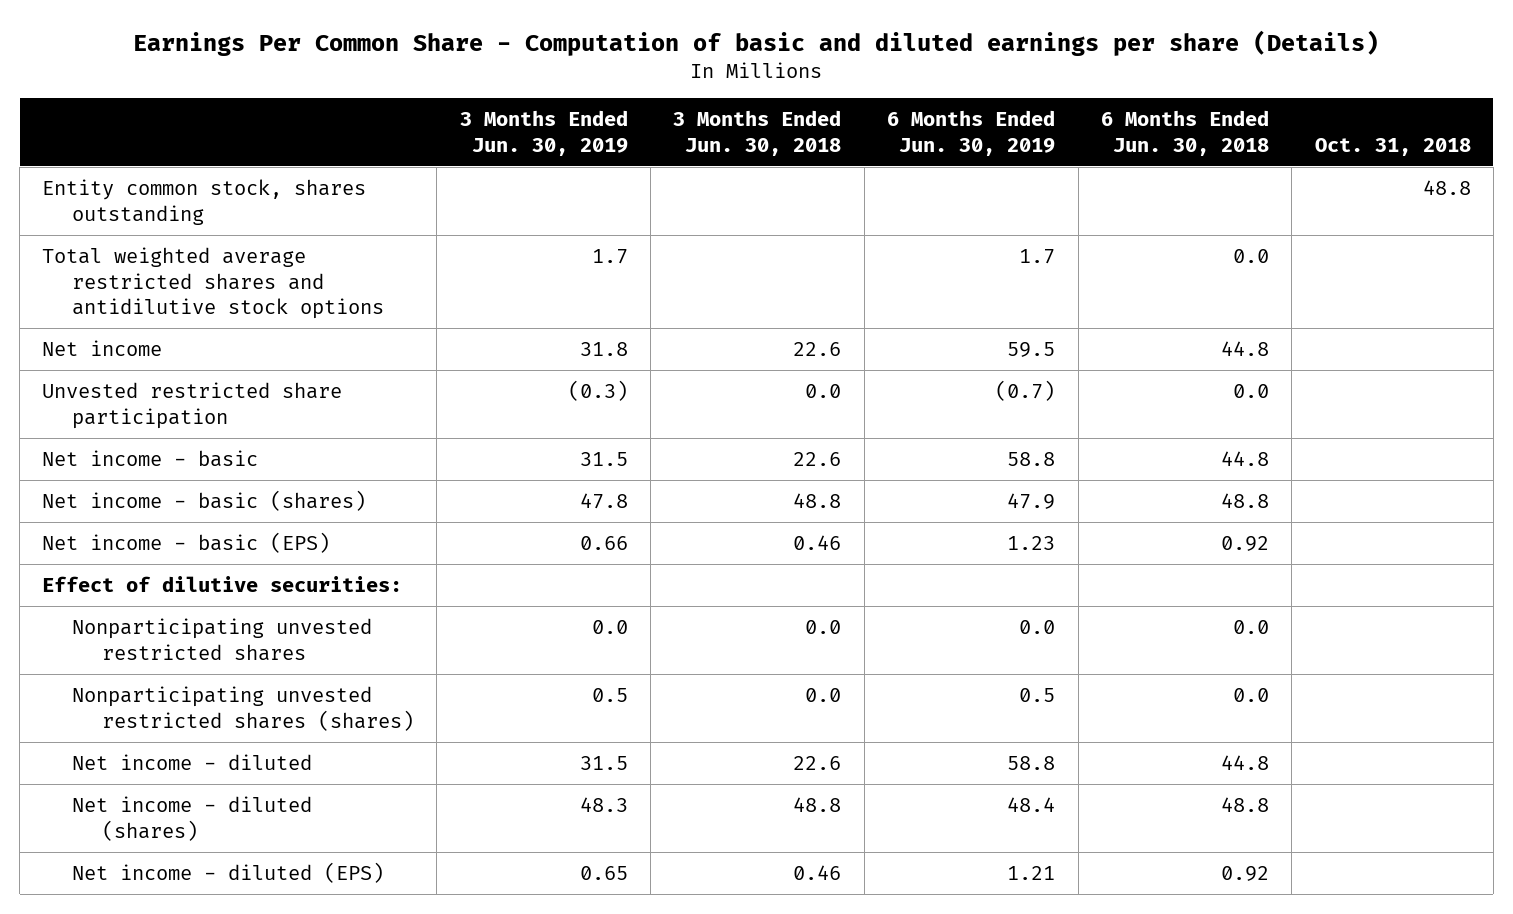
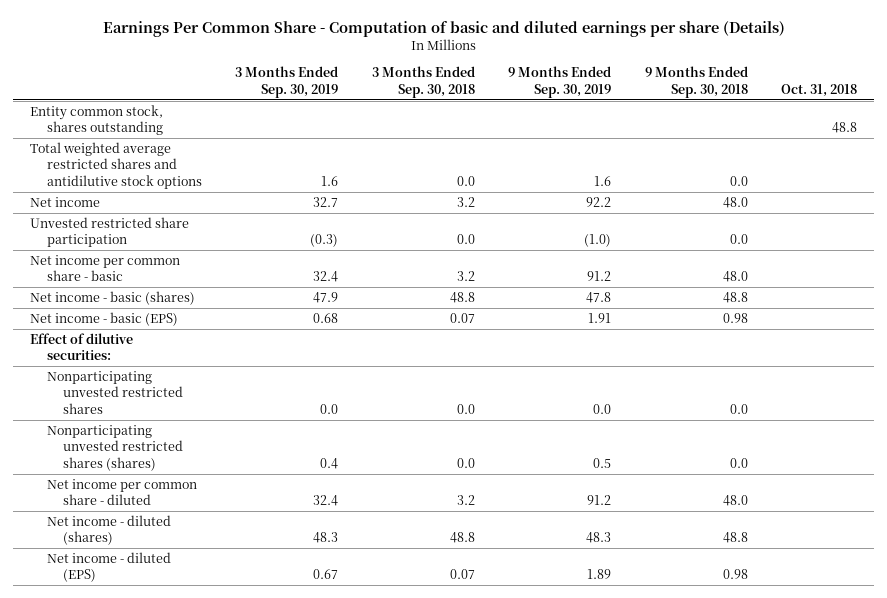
- | 3 Months Ended Jun. 30, 2019 | 3 Months Ended Jun. 30, 2018 | 6 Months Ended Jun. 30, 2019 | 6 Months Ended Jun. 30, 2018 | Oct. 31, 2018
+ | 3 Months Ended Sep. 30, 2019 | 3 Months Ended Sep. 30, 2018 | 9 Months Ended Sep. 30, 2019 | 9 Months Ended Sep. 30, 2018 | Oct. 31, 2018
- Net income - basic | 31.5 | 22.6 | 58.8 | 44.8 |
+ Net income per common share - basic | 32.4 | 3.2 | 91.2 | 48.0 |
- Net income - diluted | 31.5 | 22.6 | 58.8 | 44.8 |
+ Net income per common share - diluted | 32.4 | 3.2 | 91.2 | 48.0 |

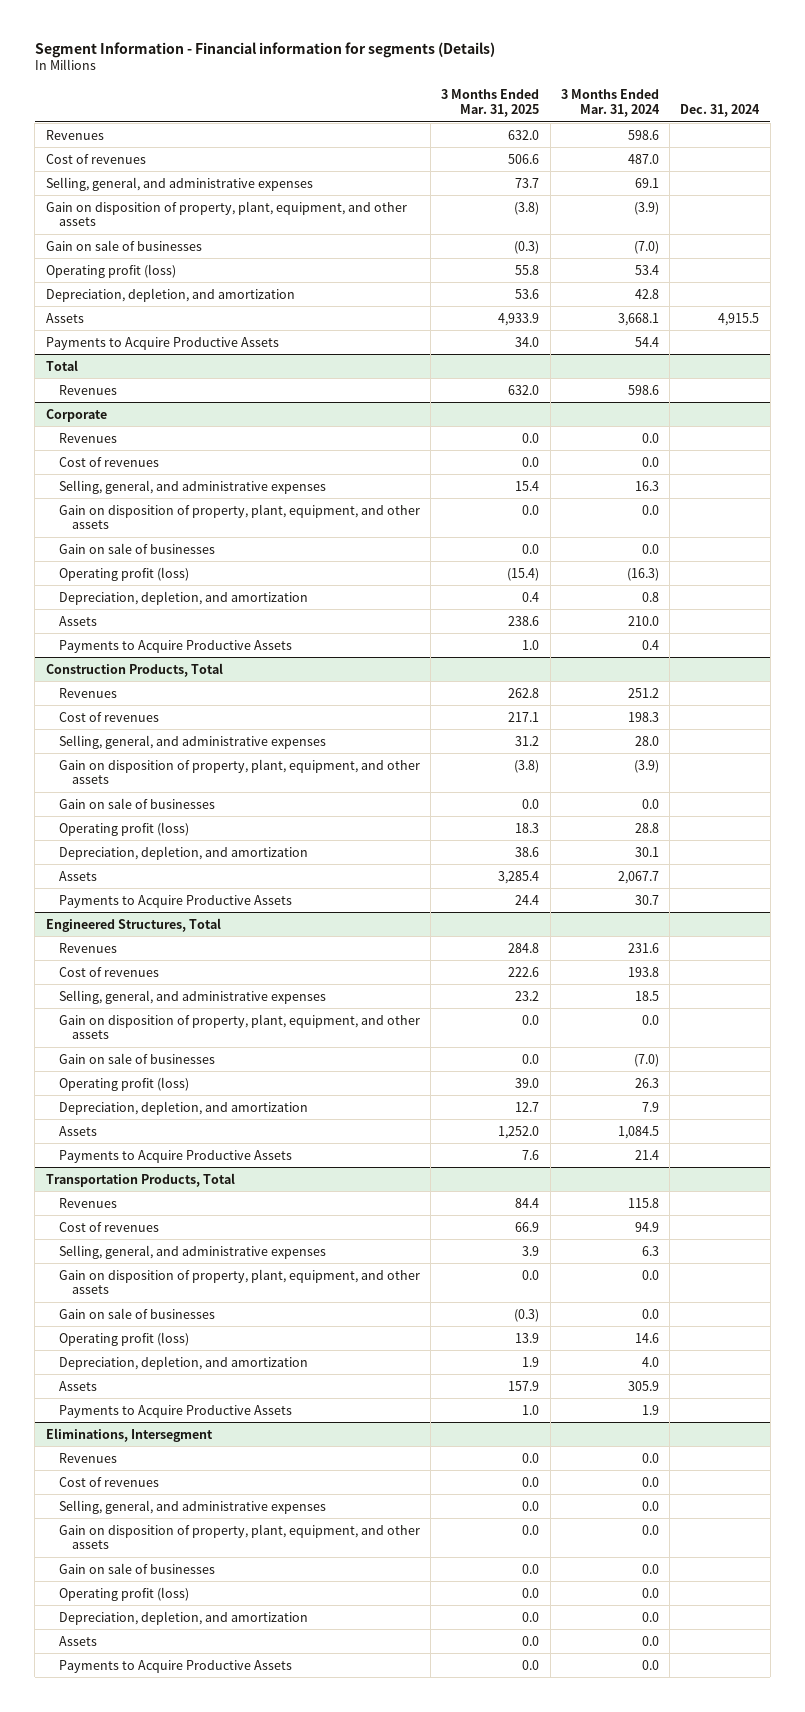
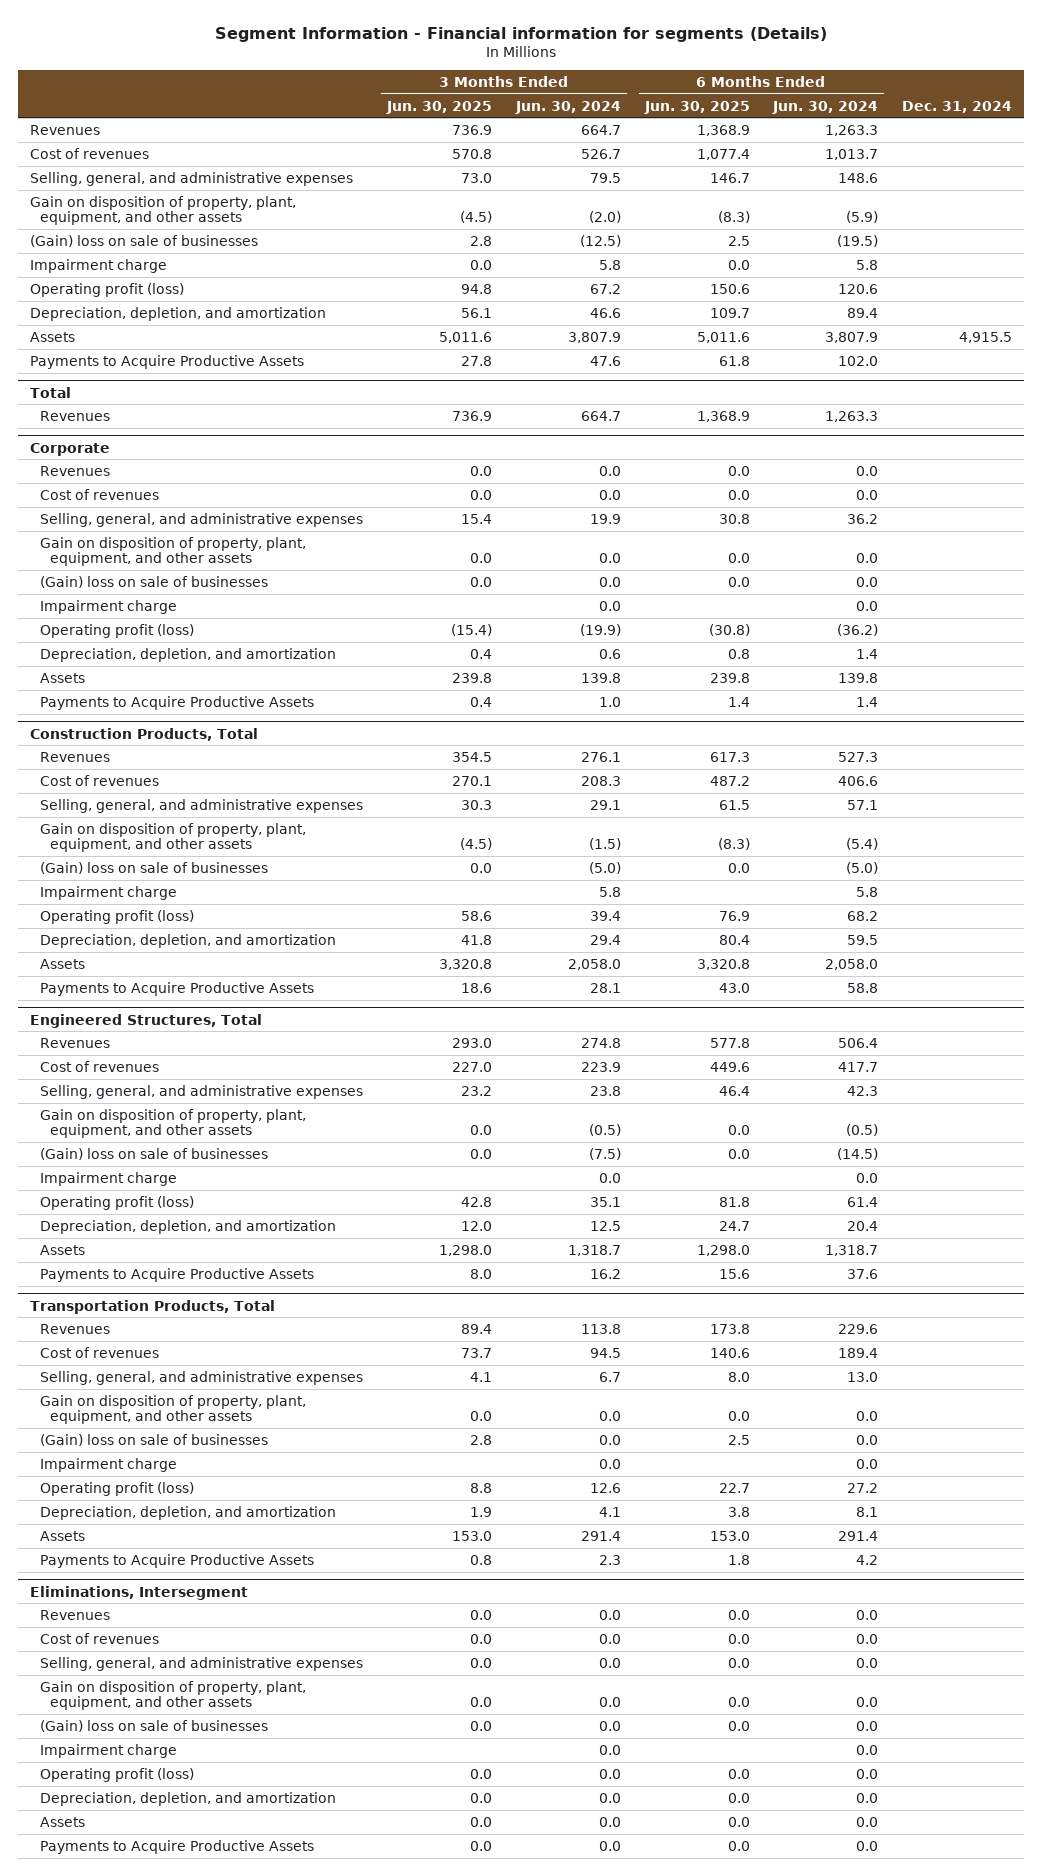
- | 3 Months Ended Mar. 31, 2025 | 3 Months Ended Mar. 31, 2024 | Dec. 31, 2024
+ | 3 Months Ended Jun. 30, 2025 | 3 Months Ended Jun. 30, 2024 | 6 Months Ended Jun. 30, 2025 | 6 Months Ended Jun. 30, 2024 | Dec. 31, 2024
- Gain on sale of businesses | (0.3) | (7.0) |
+ (Gain) loss on sale of businesses | 2.8 | (12.5) | 2.5 | (19.5) |
+ Impairment charge | 0.0 | 5.8 | 0.0 | 5.8 |
@ Corporate
- Gain on sale of businesses | 0.0 | 0.0 |
+ (Gain) loss on sale of businesses | 0.0 | 0.0 | 0.0 | 0.0 |
+ Impairment charge | | 0.0 | | 0.0 |
@ Construction Products, Total
- Gain on sale of businesses | 0.0 | 0.0 |
+ (Gain) loss on sale of businesses | 0.0 | (5.0) | 0.0 | (5.0) |
+ Impairment charge | | 5.8 | | 5.8 |
@ Engineered Structures, Total
- Gain on sale of businesses | 0.0 | (7.0) |
+ (Gain) loss on sale of businesses | 0.0 | (7.5) | 0.0 | (14.5) |
+ Impairment charge | | 0.0 | | 0.0 |
@ Transportation Products, Total
- Gain on sale of businesses | (0.3) | 0.0 |
+ (Gain) loss on sale of businesses | 2.8 | 0.0 | 2.5 | 0.0 |
+ Impairment charge | | 0.0 | | 0.0 |
@ Eliminations, Intersegment
- Gain on sale of businesses | 0.0 | 0.0 |
+ (Gain) loss on sale of businesses | 0.0 | 0.0 | 0.0 | 0.0 |
+ Impairment charge | | 0.0 | | 0.0 |

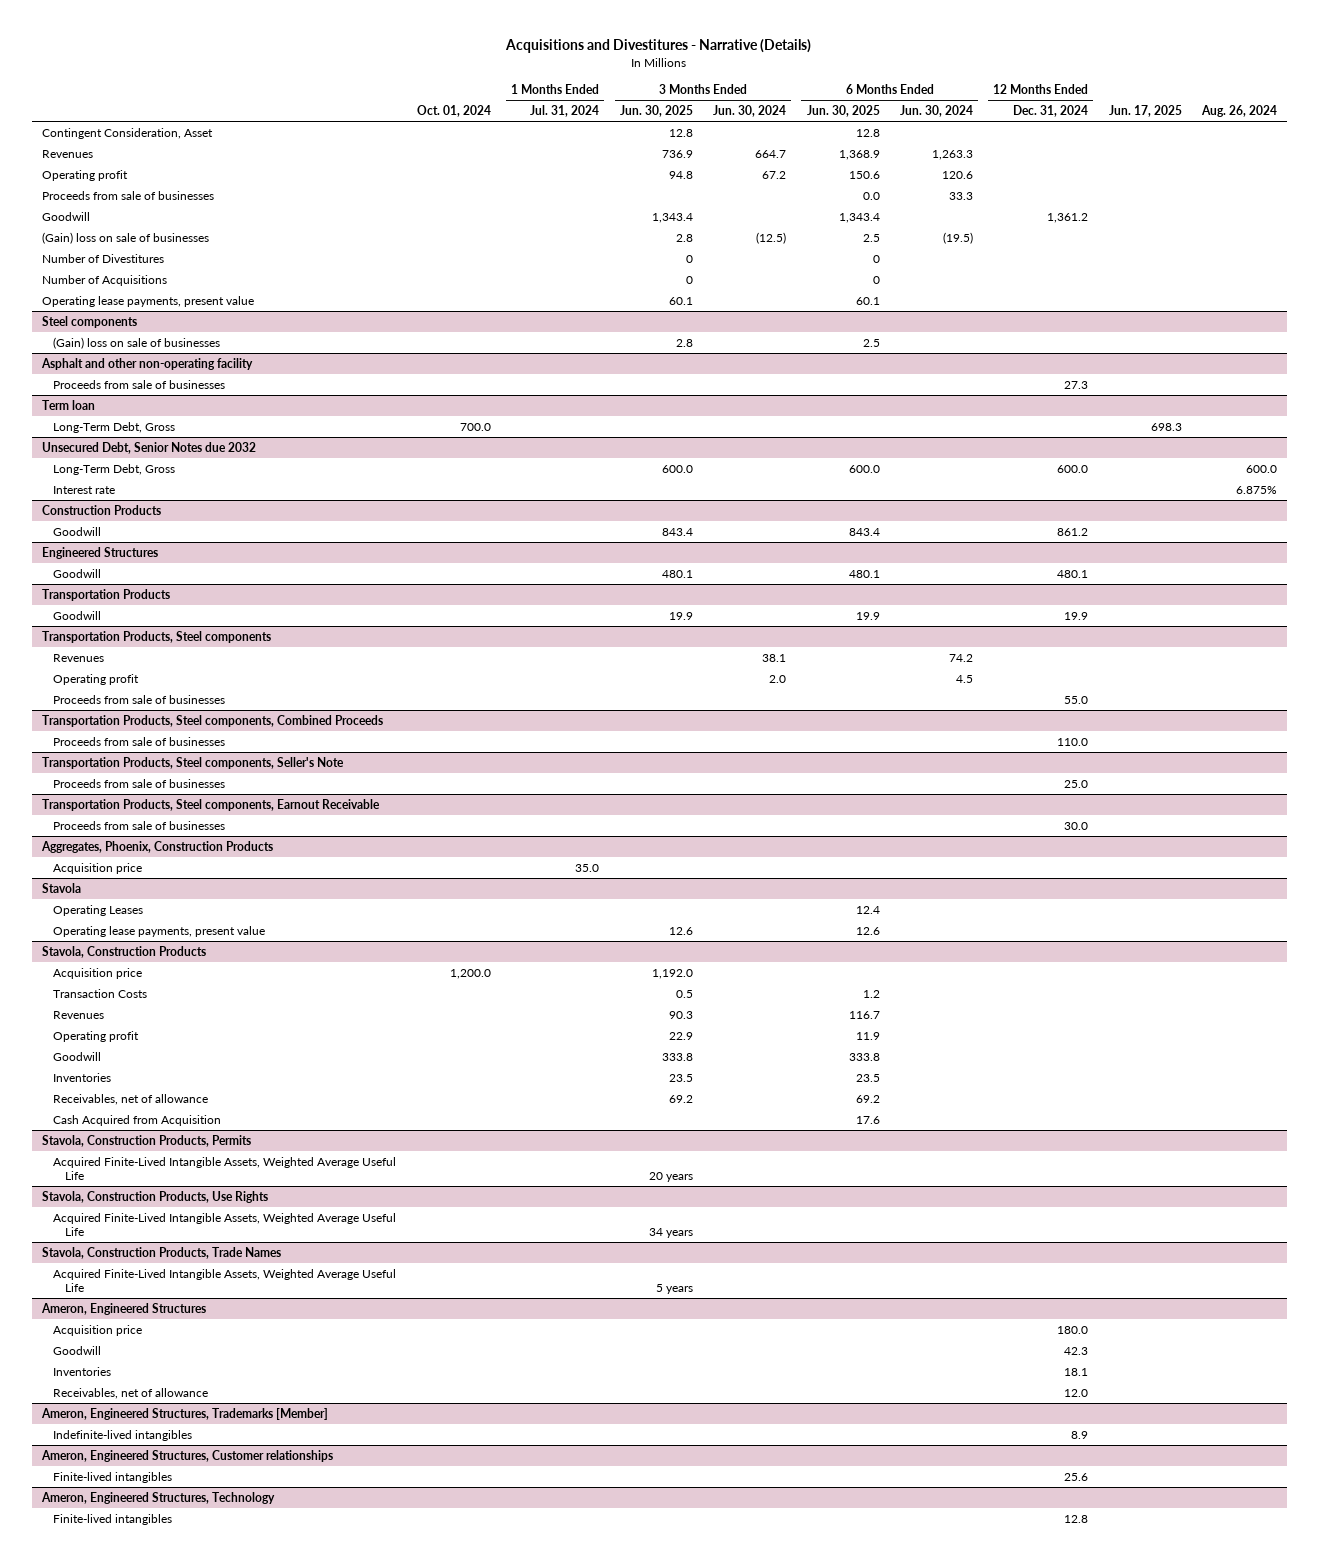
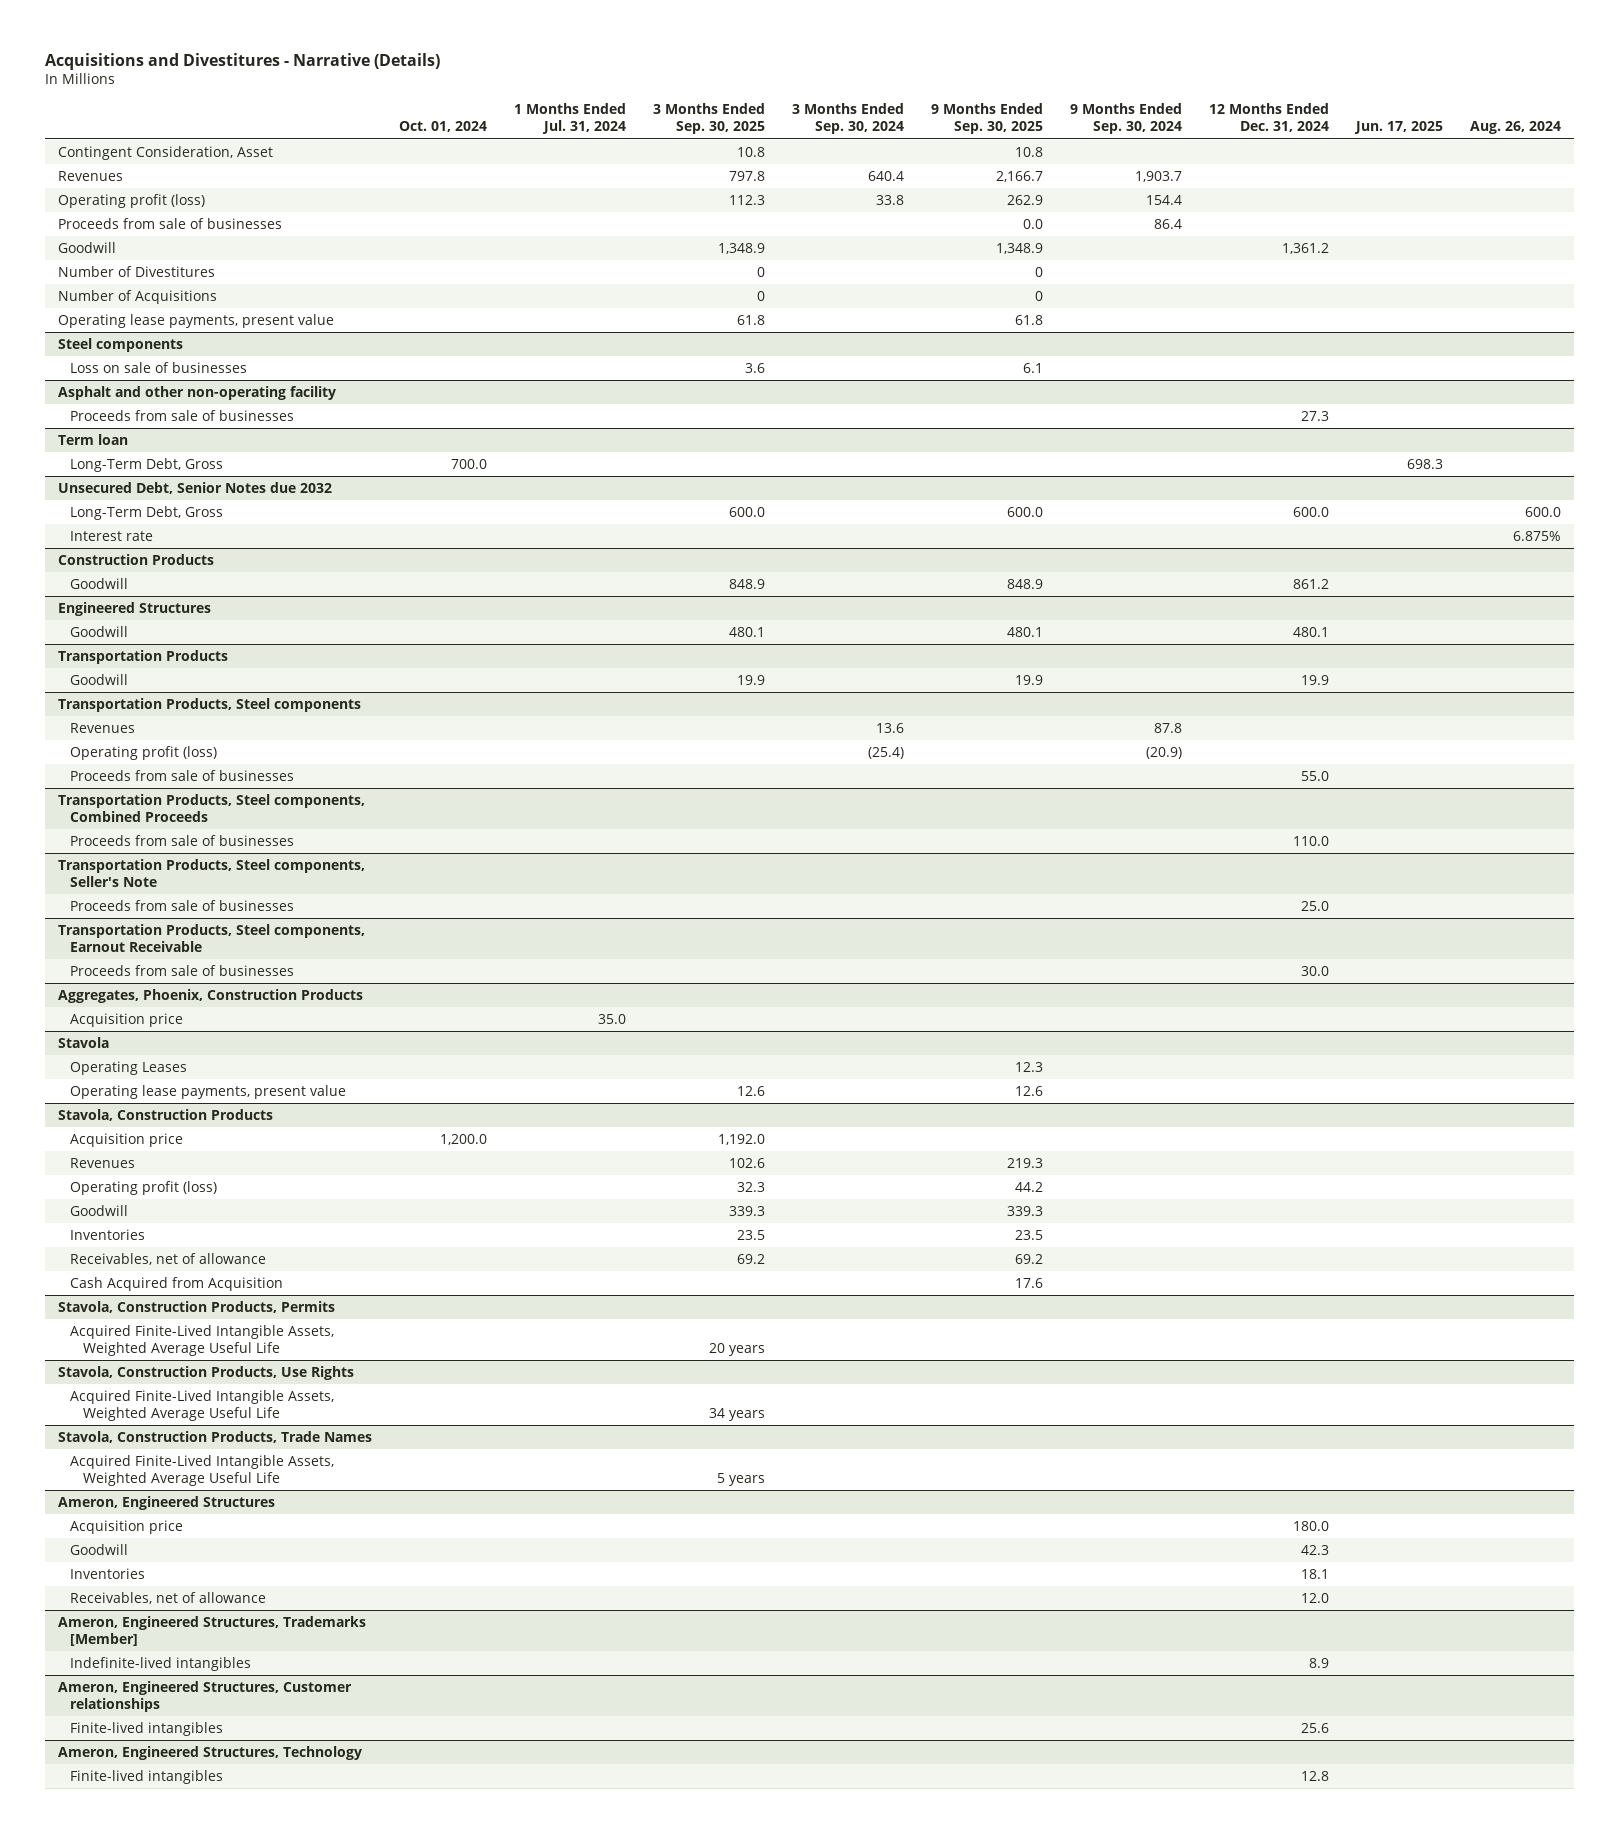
- | Oct. 01, 2024 | 1 Months Ended Jul. 31, 2024 | 3 Months Ended Jun. 30, 2025 | 3 Months Ended Jun. 30, 2024 | 6 Months Ended Jun. 30, 2025 | 6 Months Ended Jun. 30, 2024 | 12 Months Ended Dec. 31, 2024 | Jun. 17, 2025 | Aug. 26, 2024
+ | Oct. 01, 2024 | 1 Months Ended Jul. 31, 2024 | 3 Months Ended Sep. 30, 2025 | 3 Months Ended Sep. 30, 2024 | 9 Months Ended Sep. 30, 2025 | 9 Months Ended Sep. 30, 2024 | 12 Months Ended Dec. 31, 2024 | Jun. 17, 2025 | Aug. 26, 2024
- Operating profit | | | 94.8 | 67.2 | 150.6 | 120.6 | | |
+ Operating profit (loss) | | | 112.3 | 33.8 | 262.9 | 154.4 | | |
- (Gain) loss on sale of businesses | | | 2.8 | (12.5) | 2.5 | (19.5) | | |
@ Steel components
- (Gain) loss on sale of businesses | | | 2.8 | | 2.5 | | | |
+ Loss on sale of businesses | | | 3.6 | | 6.1 | | | |
@ Transportation Products, Steel components
- Operating profit | | | | 2.0 | | 4.5 | | |
+ Operating profit (loss) | | | | (25.4) | | (20.9) | | |
@ Stavola, Construction Products
- Transaction Costs | | | 0.5 | | 1.2 | | | |
- Operating profit | | | 22.9 | | 11.9 | | | |
+ Operating profit (loss) | | | 32.3 | | 44.2 | | | |

